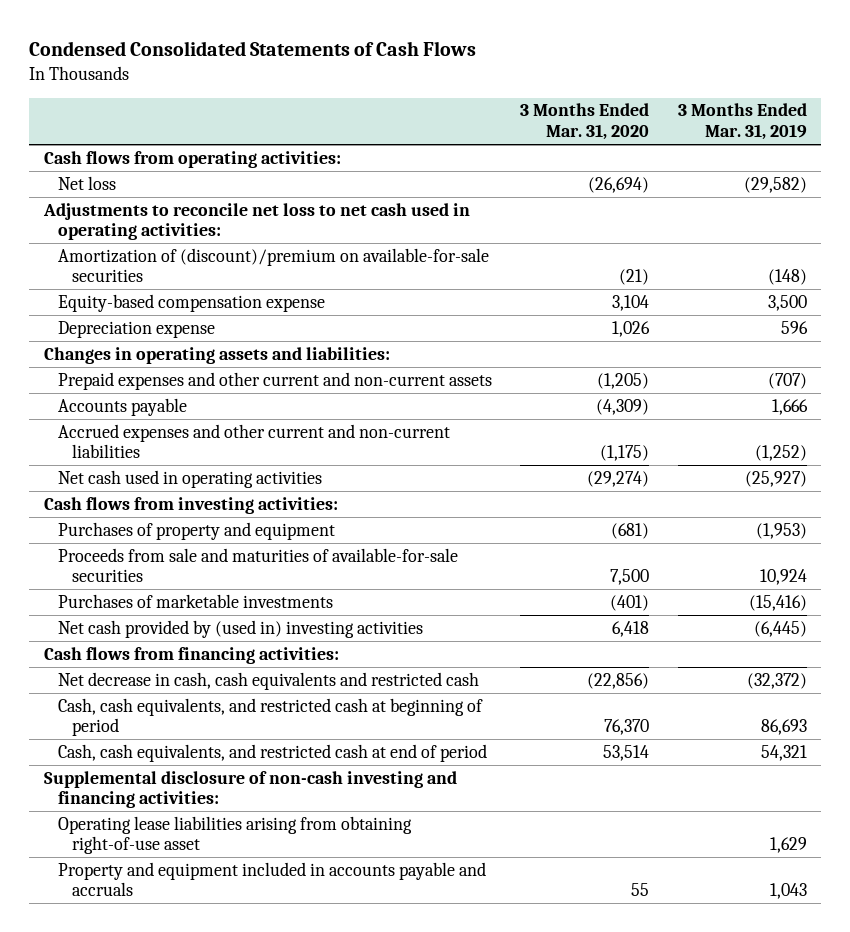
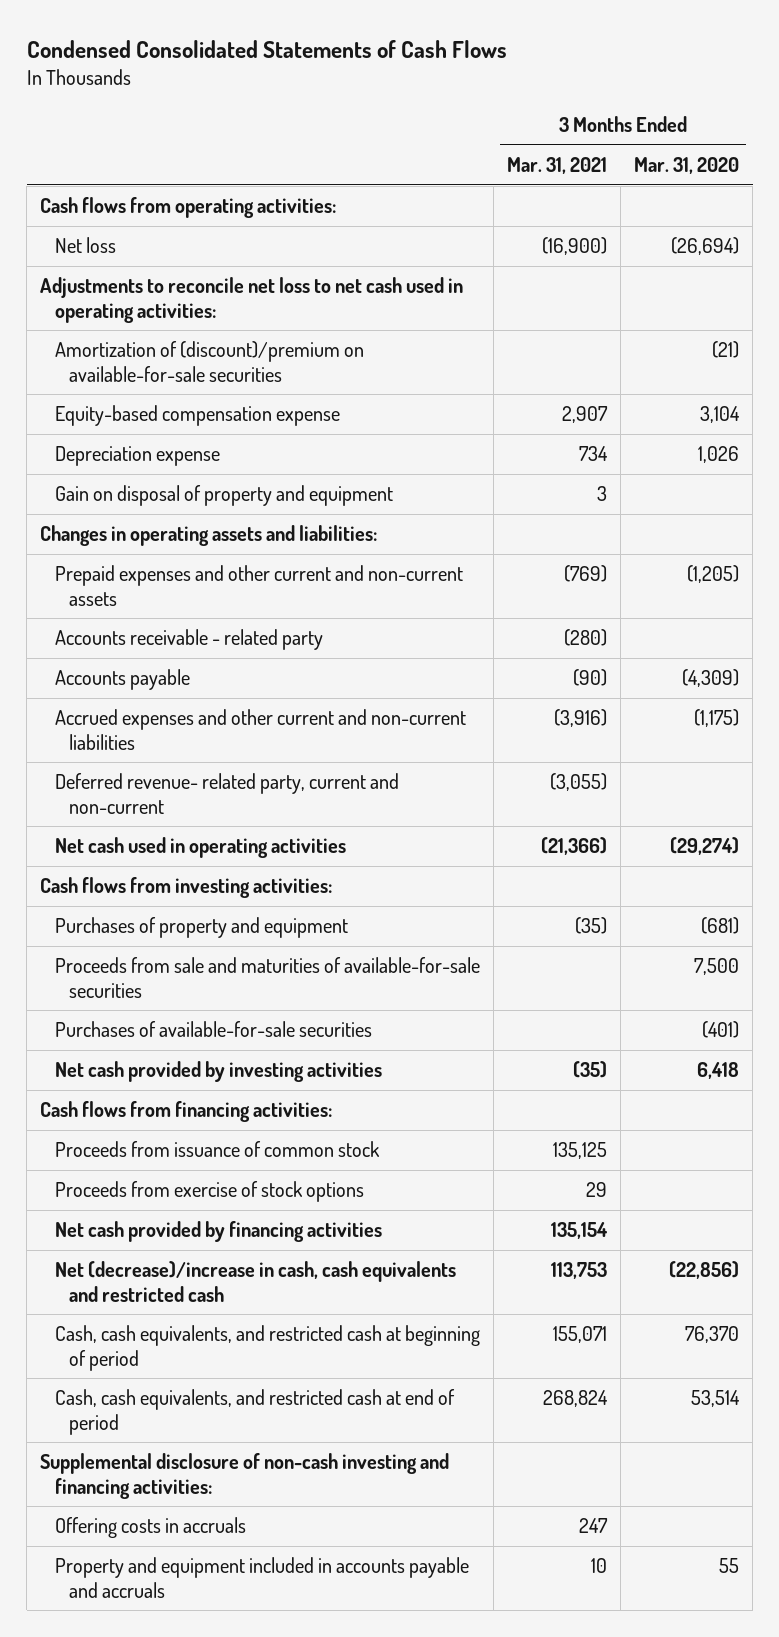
- | 3 Months Ended Mar. 31, 2020 | 3 Months Ended Mar. 31, 2019
+ | 3 Months Ended Mar. 31, 2021 | 3 Months Ended Mar. 31, 2020
+ Gain on disposal of property and equipment | 3 |
+ Accounts receivable - related party | (280) |
+ Deferred revenue- related party, current and non-current | (3,055) |
- Purchases of marketable investments | (401) | (15,416)
- Net cash provided by (used in) investing activities | 6,418 | (6,445)
+ Purchases of available-for-sale securities | | (401)
+ Net cash provided by investing activities | (35) | 6,418
- Net decrease in cash, cash equivalents and restricted cash | (22,856) | (32,372)
+ Proceeds from issuance of common stock | 135,125 |
+ Proceeds from exercise of stock options | 29 |
+ Net cash provided by financing activities | 135,154 |
+ Net (decrease)/increase in cash, cash equivalents and restricted cash | 113,753 | (22,856)
- Operating lease liabilities arising from obtaining right-of-use asset | | 1,629
+ Offering costs in accruals | 247 |

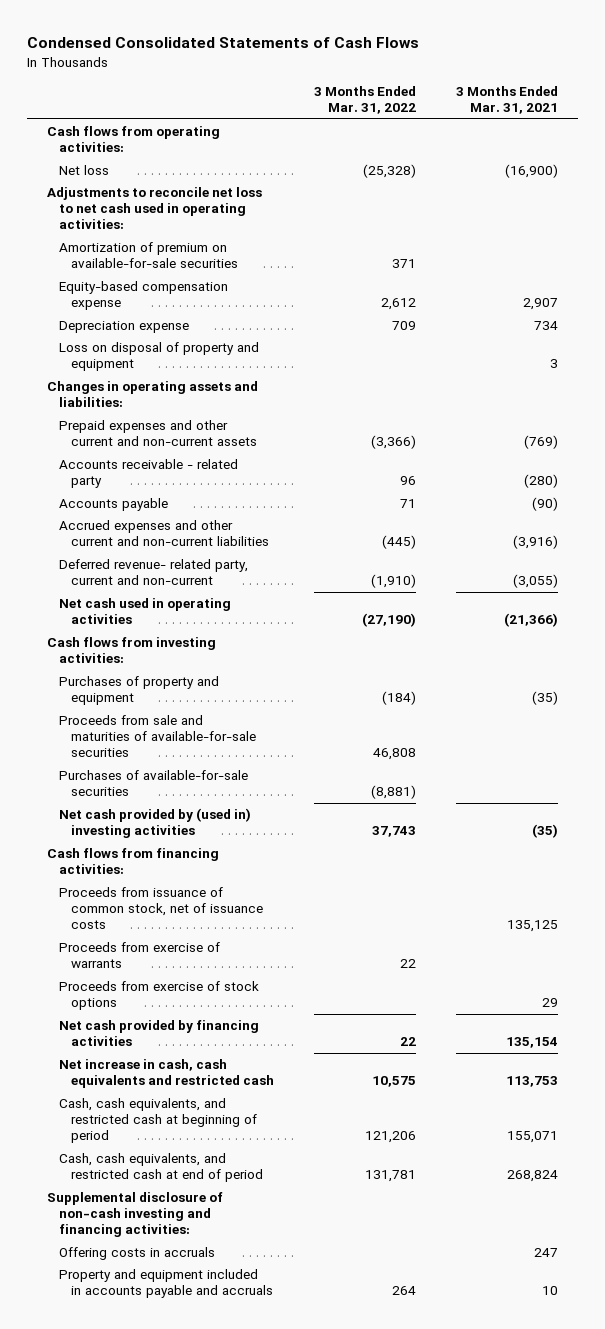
- | 3 Months Ended Mar. 31, 2021 | 3 Months Ended Mar. 31, 2020
+ | 3 Months Ended Mar. 31, 2022 | 3 Months Ended Mar. 31, 2021
- Amortization of (discount)/premium on available-for-sale securities | | (21)
+ Amortization of premium on available-for-sale securities | 371 |
- Gain on disposal of property and equipment | 3 |
+ Loss on disposal of property and equipment | | 3
- Net cash provided by investing activities | (35) | 6,418
+ Net cash provided by (used in) investing activities | 37,743 | (35)
- Proceeds from issuance of common stock | 135,125 |
+ Proceeds from issuance of common stock, net of issuance costs | | 135,125
+ Proceeds from exercise of warrants | 22 |
- Net (decrease)/increase in cash, cash equivalents and restricted cash | 113,753 | (22,856)
+ Net increase in cash, cash equivalents and restricted cash | 10,575 | 113,753

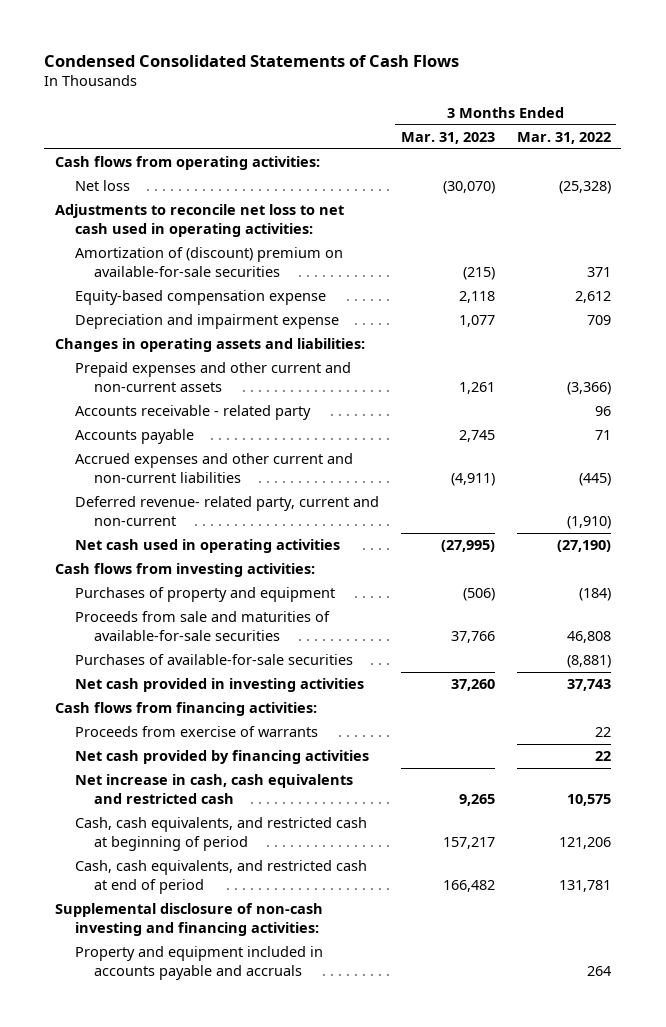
- | 3 Months Ended Mar. 31, 2022 | 3 Months Ended Mar. 31, 2021
+ | 3 Months Ended Mar. 31, 2023 | 3 Months Ended Mar. 31, 2022
- Amortization of premium on available-for-sale securities | 371 |
+ Amortization of (discount) premium on available-for-sale securities | (215) | 371
- Depreciation expense | 709 | 734
- Loss on disposal of property and equipment | | 3
+ Depreciation and impairment expense | 1,077 | 709
- Net cash provided by (used in) investing activities | 37,743 | (35)
+ Net cash provided in investing activities | 37,260 | 37,743
- Proceeds from issuance of common stock, net of issuance costs | | 135,125
- Proceeds from exercise of stock options | | 29
- Offering costs in accruals | | 247

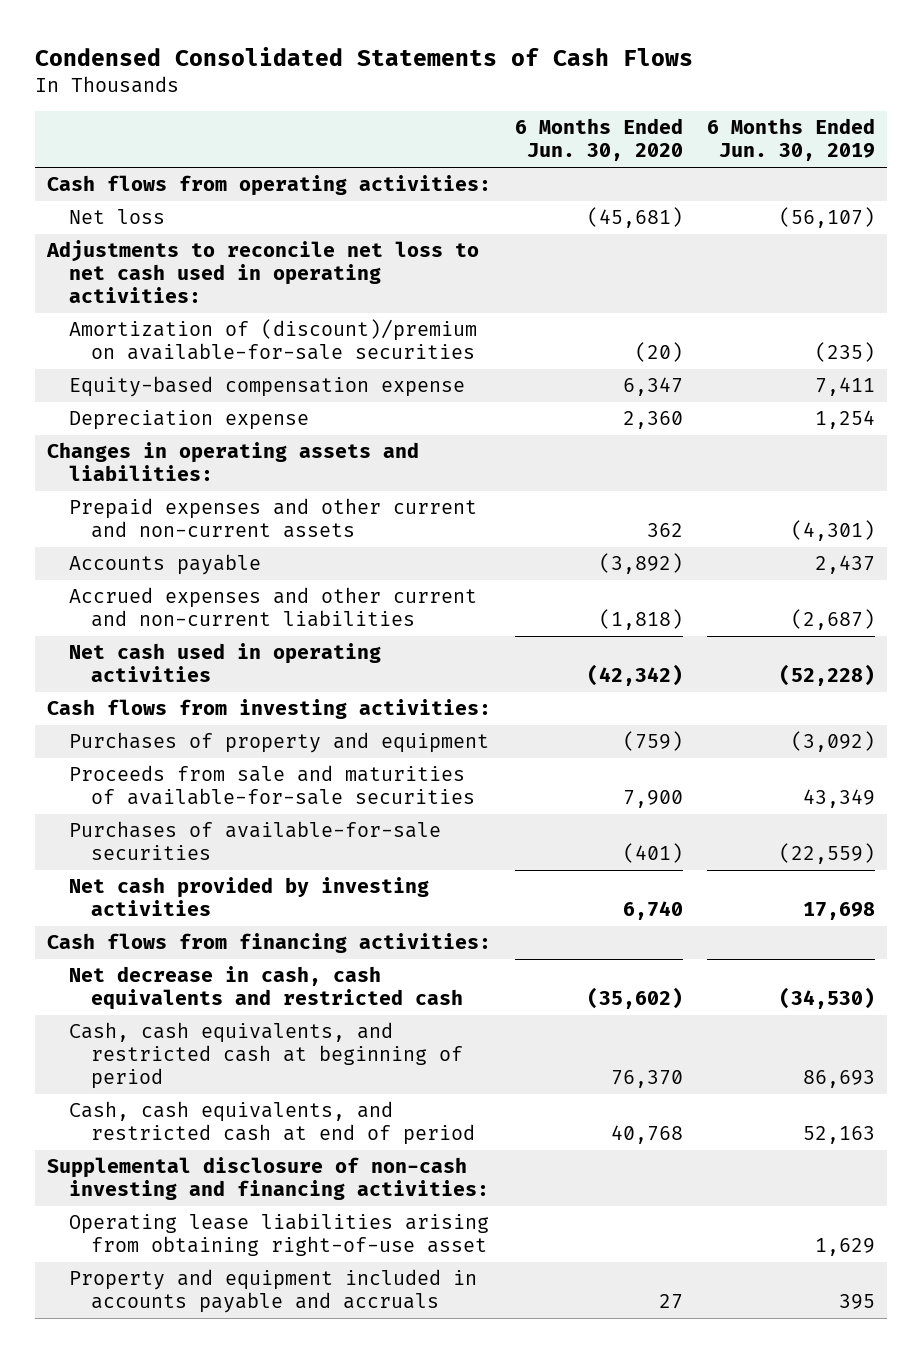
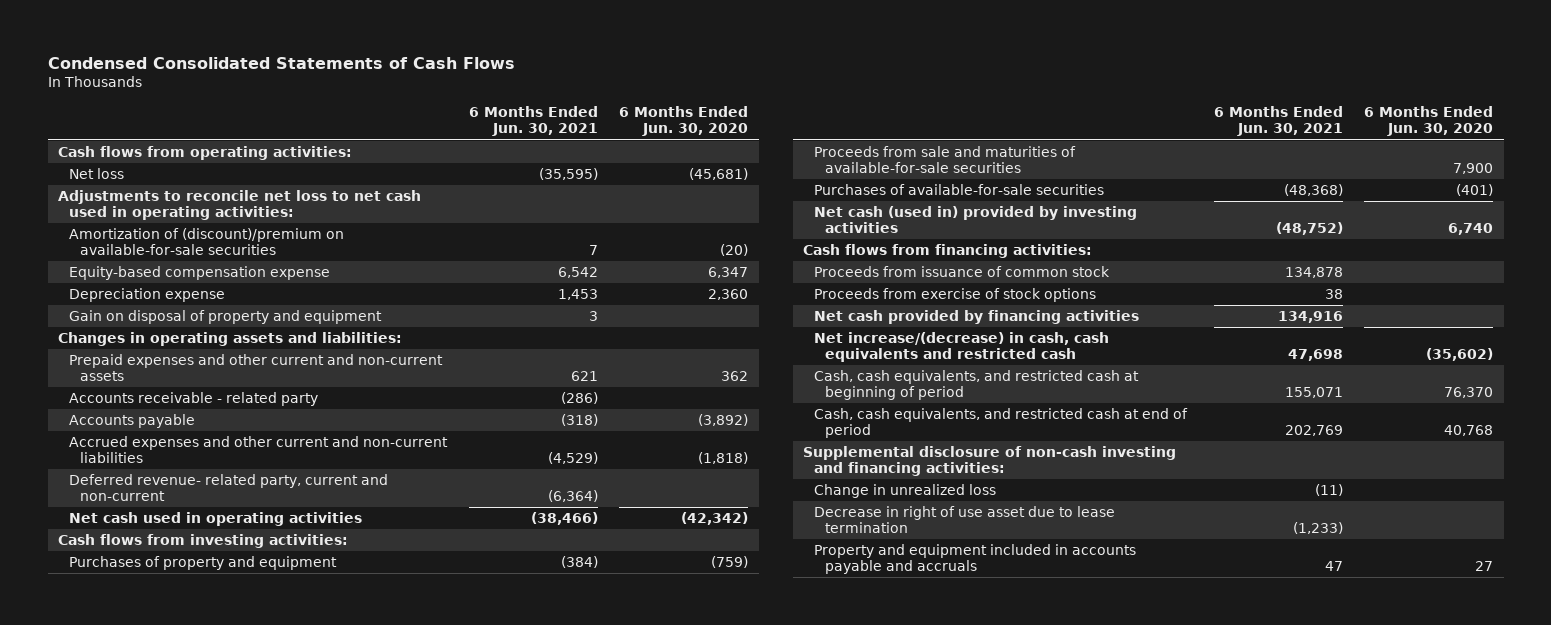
- | 6 Months Ended Jun. 30, 2020 | 6 Months Ended Jun. 30, 2019
+ | 6 Months Ended Jun. 30, 2021 | 6 Months Ended Jun. 30, 2020
+ Gain on disposal of property and equipment | 3 |
+ Accounts receivable - related party | (286) |
+ Deferred revenue- related party, current and non-current | (6,364) |
- Net cash provided by investing activities | 6,740 | 17,698
+ Net cash (used in) provided by investing activities | (48,752) | 6,740
- Net decrease in cash, cash equivalents and restricted cash | (35,602) | (34,530)
+ Proceeds from issuance of common stock | 134,878 |
+ Proceeds from exercise of stock options | 38 |
+ Net cash provided by financing activities | 134,916 |
+ Net increase/(decrease) in cash, cash equivalents and restricted cash | 47,698 | (35,602)
- Operating lease liabilities arising from obtaining right-of-use asset | | 1,629
+ Change in unrealized loss | (11) |
+ Decrease in right of use asset due to lease termination | (1,233) |

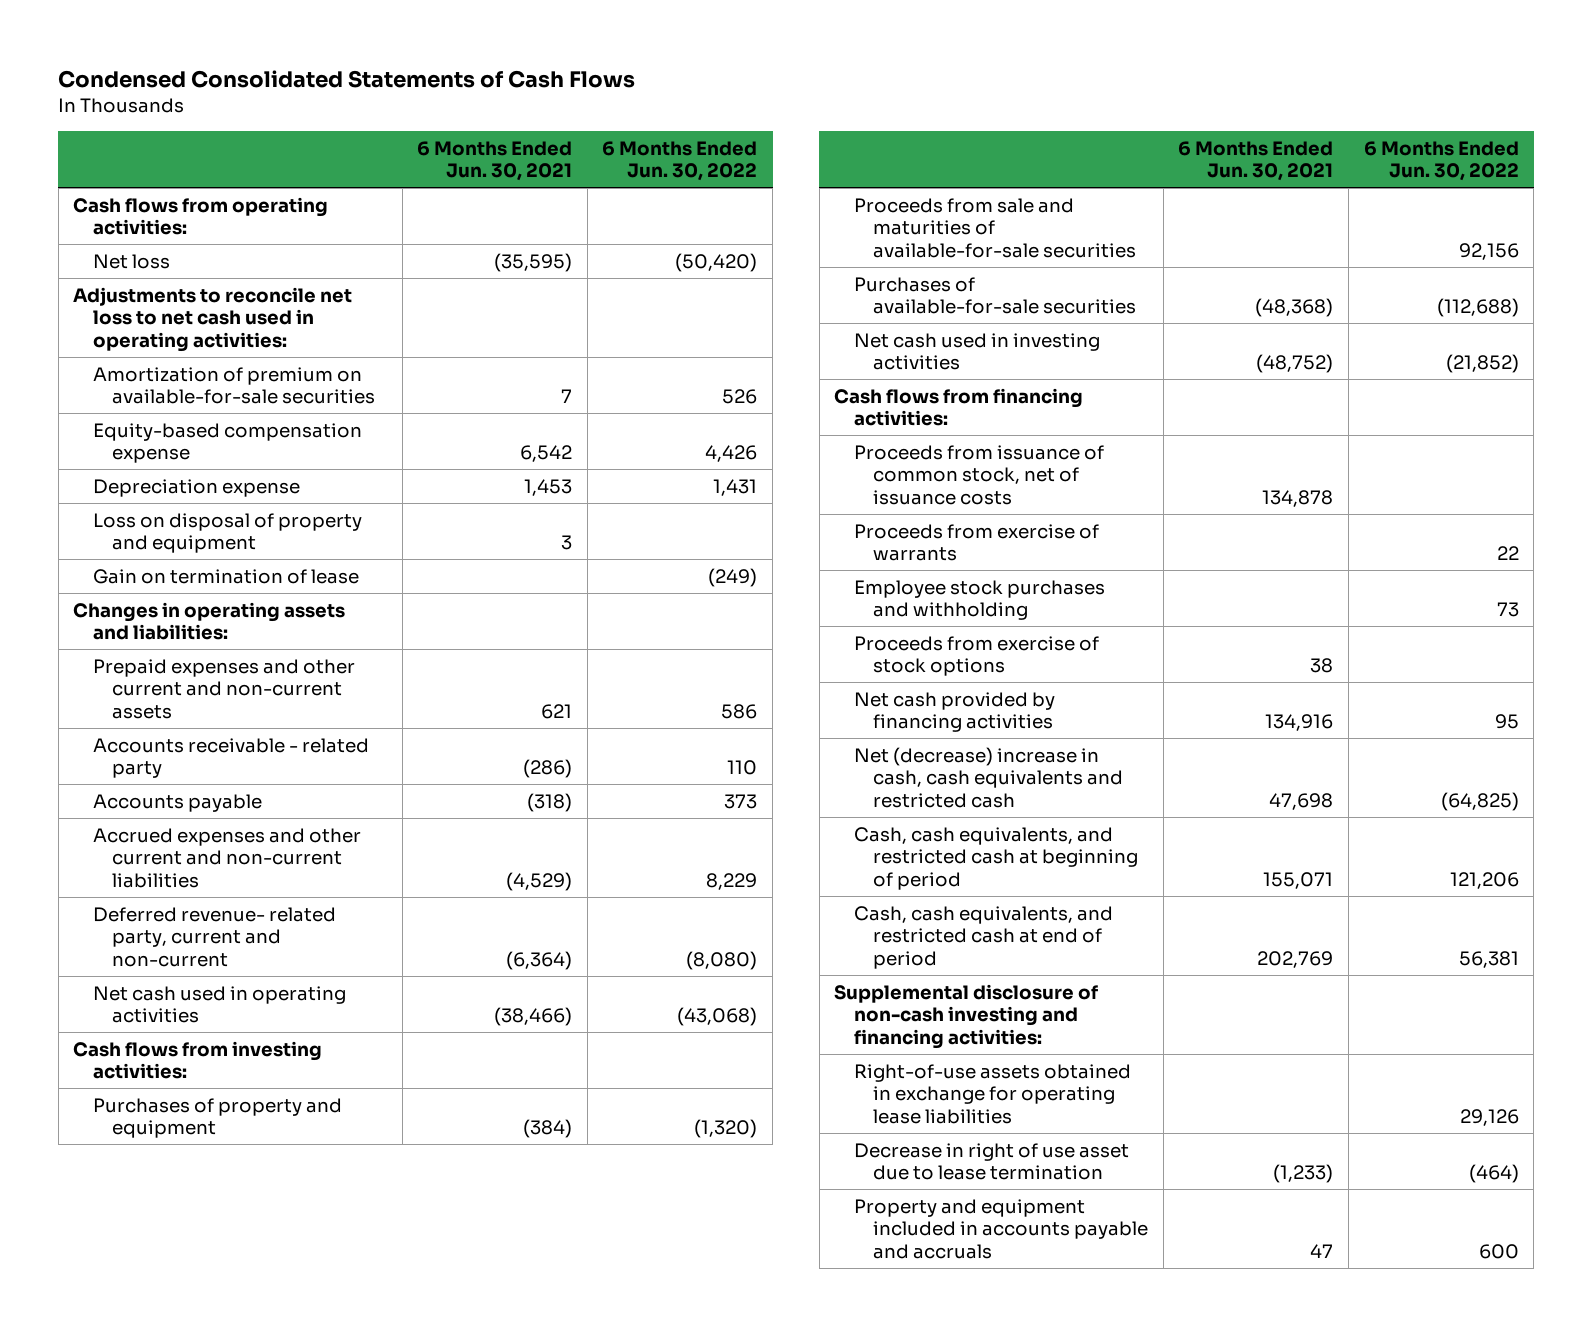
- | 6 Months Ended Jun. 30, 2021 | 6 Months Ended Jun. 30, 2020
+ | 6 Months Ended Jun. 30, 2021 | 6 Months Ended Jun. 30, 2022
- Amortization of (discount)/premium on available-for-sale securities | 7 | (20)
+ Amortization of premium on available-for-sale securities | 7 | 526
- Gain on disposal of property and equipment | 3 |
+ Loss on disposal of property and equipment | 3 |
+ Gain on termination of lease | | (249)
- Net cash (used in) provided by investing activities | (48,752) | 6,740
+ Net cash used in investing activities | (48,752) | (21,852)
- Proceeds from issuance of common stock | 134,878 |
+ Proceeds from issuance of common stock, net of issuance costs | 134,878 |
+ Proceeds from exercise of warrants | | 22
+ Employee stock purchases and withholding | | 73
- Net increase/(decrease) in cash, cash equivalents and restricted cash | 47,698 | (35,602)
+ Net (decrease) increase in cash, cash equivalents and restricted cash | 47,698 | (64,825)
- Change in unrealized loss | (11) |
+ Right-of-use assets obtained in exchange for operating lease liabilities | | 29,126

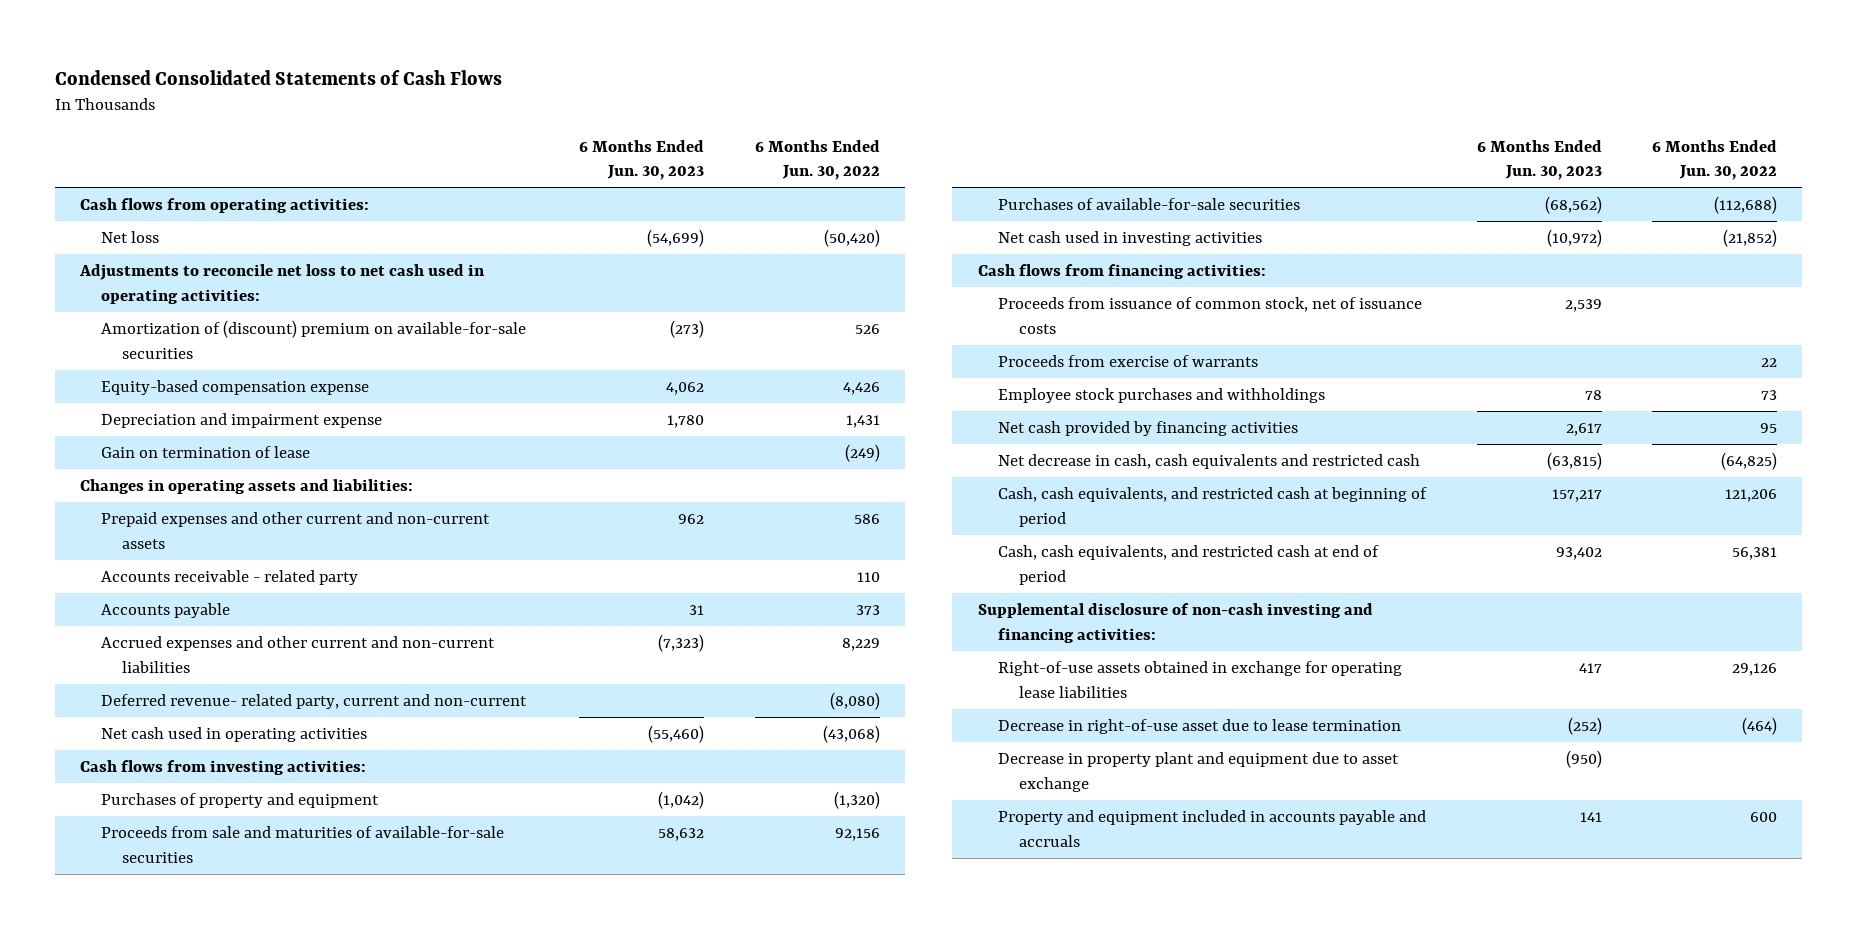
- | 6 Months Ended Jun. 30, 2021 | 6 Months Ended Jun. 30, 2022
+ | 6 Months Ended Jun. 30, 2023 | 6 Months Ended Jun. 30, 2022
- Amortization of premium on available-for-sale securities | 7 | 526
+ Amortization of (discount) premium on available-for-sale securities | (273) | 526
- Depreciation expense | 1,453 | 1,431
- Loss on disposal of property and equipment | 3 |
+ Depreciation and impairment expense | 1,780 | 1,431
- Employee stock purchases and withholding | | 73
- Proceeds from exercise of stock options | 38 |
+ Employee stock purchases and withholdings | 78 | 73
- Net (decrease) increase in cash, cash equivalents and restricted cash | 47,698 | (64,825)
+ Net decrease in cash, cash equivalents and restricted cash | (63,815) | (64,825)
- Decrease in right of use asset due to lease termination | (1,233) | (464)
+ Decrease in right-of-use asset due to lease termination | (252) | (464)
+ Decrease in property plant and equipment due to asset exchange | (950) |

